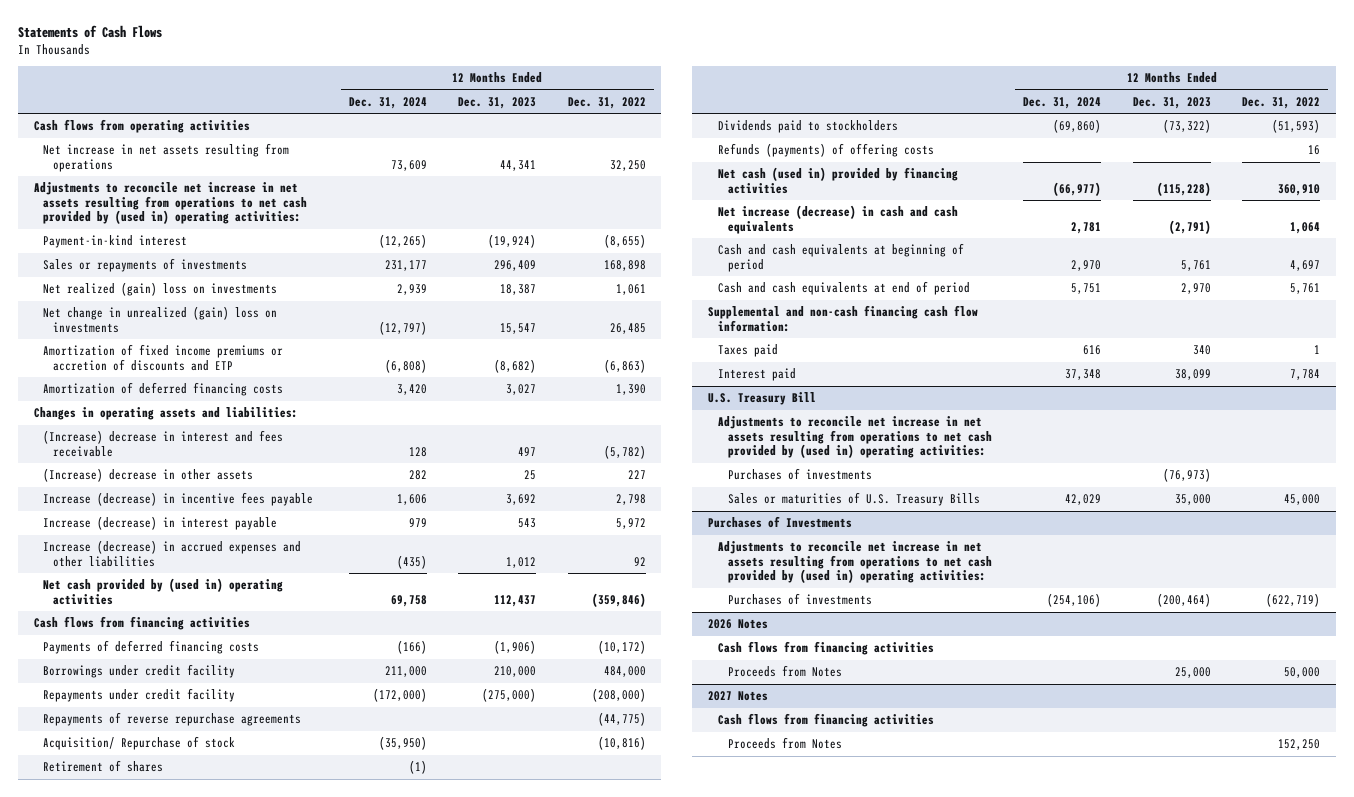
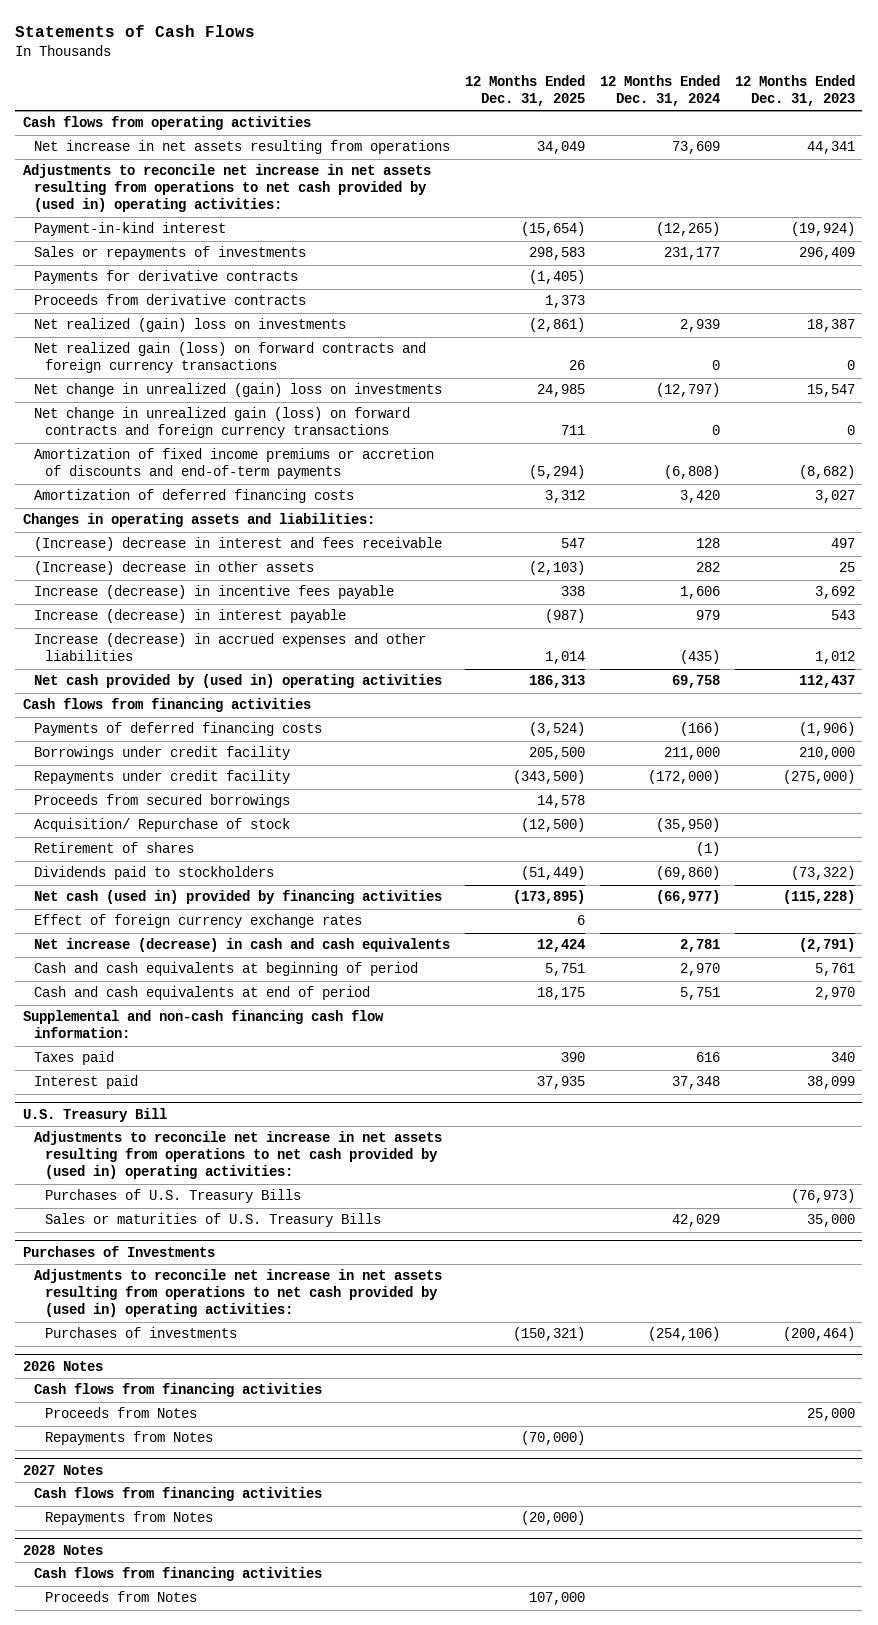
- | 12 Months Ended Dec. 31, 2024 | 12 Months Ended Dec. 31, 2023 | 12 Months Ended Dec. 31, 2022
+ | 12 Months Ended Dec. 31, 2025 | 12 Months Ended Dec. 31, 2024 | 12 Months Ended Dec. 31, 2023
+ Payments for derivative contracts | (1,405) | |
+ Proceeds from derivative contracts | 1,373 | |
+ Net realized gain (loss) on forward contracts and foreign currency transactions | 26 | 0 | 0
- Amortization of fixed income premiums or accretion of discounts and ETP | (6,808) | (8,682) | (6,863)
+ Net change in unrealized gain (loss) on forward contracts and foreign currency transactions | 711 | 0 | 0
+ Amortization of fixed income premiums or accretion of discounts and end-of-term payments | (5,294) | (6,808) | (8,682)
- Repayments of reverse repurchase agreements | | | (44,775)
+ Proceeds from secured borrowings | 14,578 | |
- Refunds (payments) of offering costs | | | 16
+ Effect of foreign currency exchange rates | 6 | |
@ U.S. Treasury Bill
- Purchases of investments | | (76,973) |
+ Purchases of U.S. Treasury Bills | | | (76,973)
@ 2026 Notes
+ Repayments from Notes | (70,000) | |
@ 2027 Notes
+ Repayments from Notes | (20,000) | |
+ 2028 Notes
+ Cash flows from financing activities

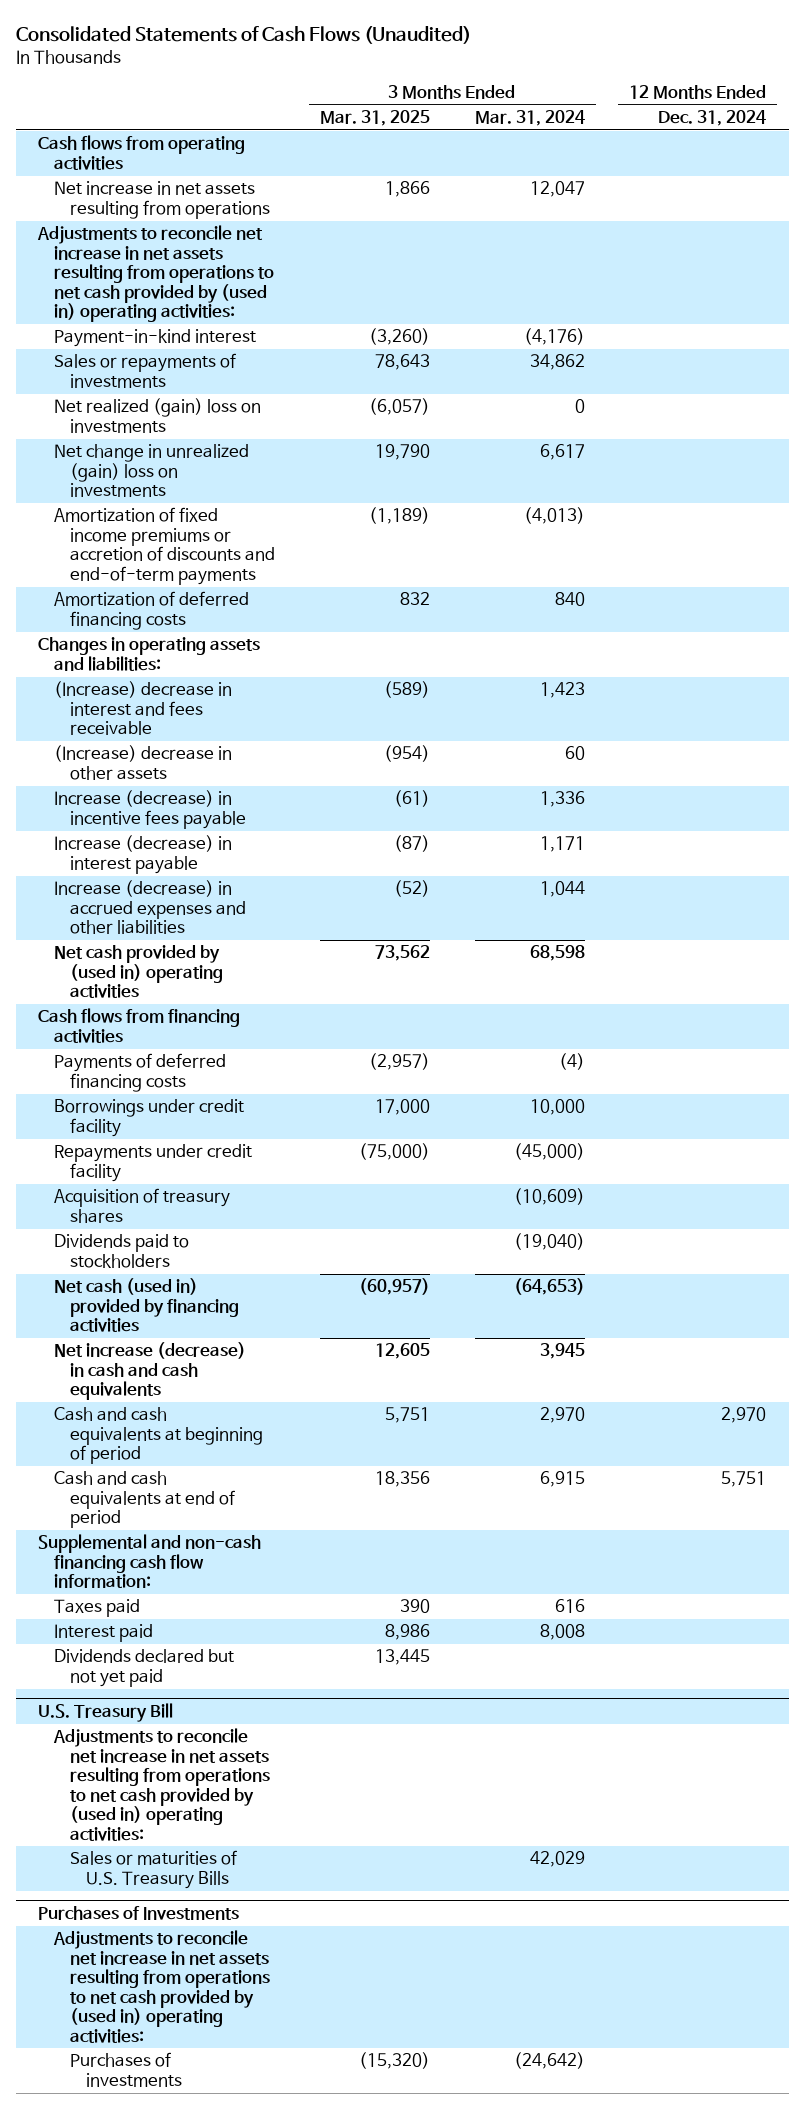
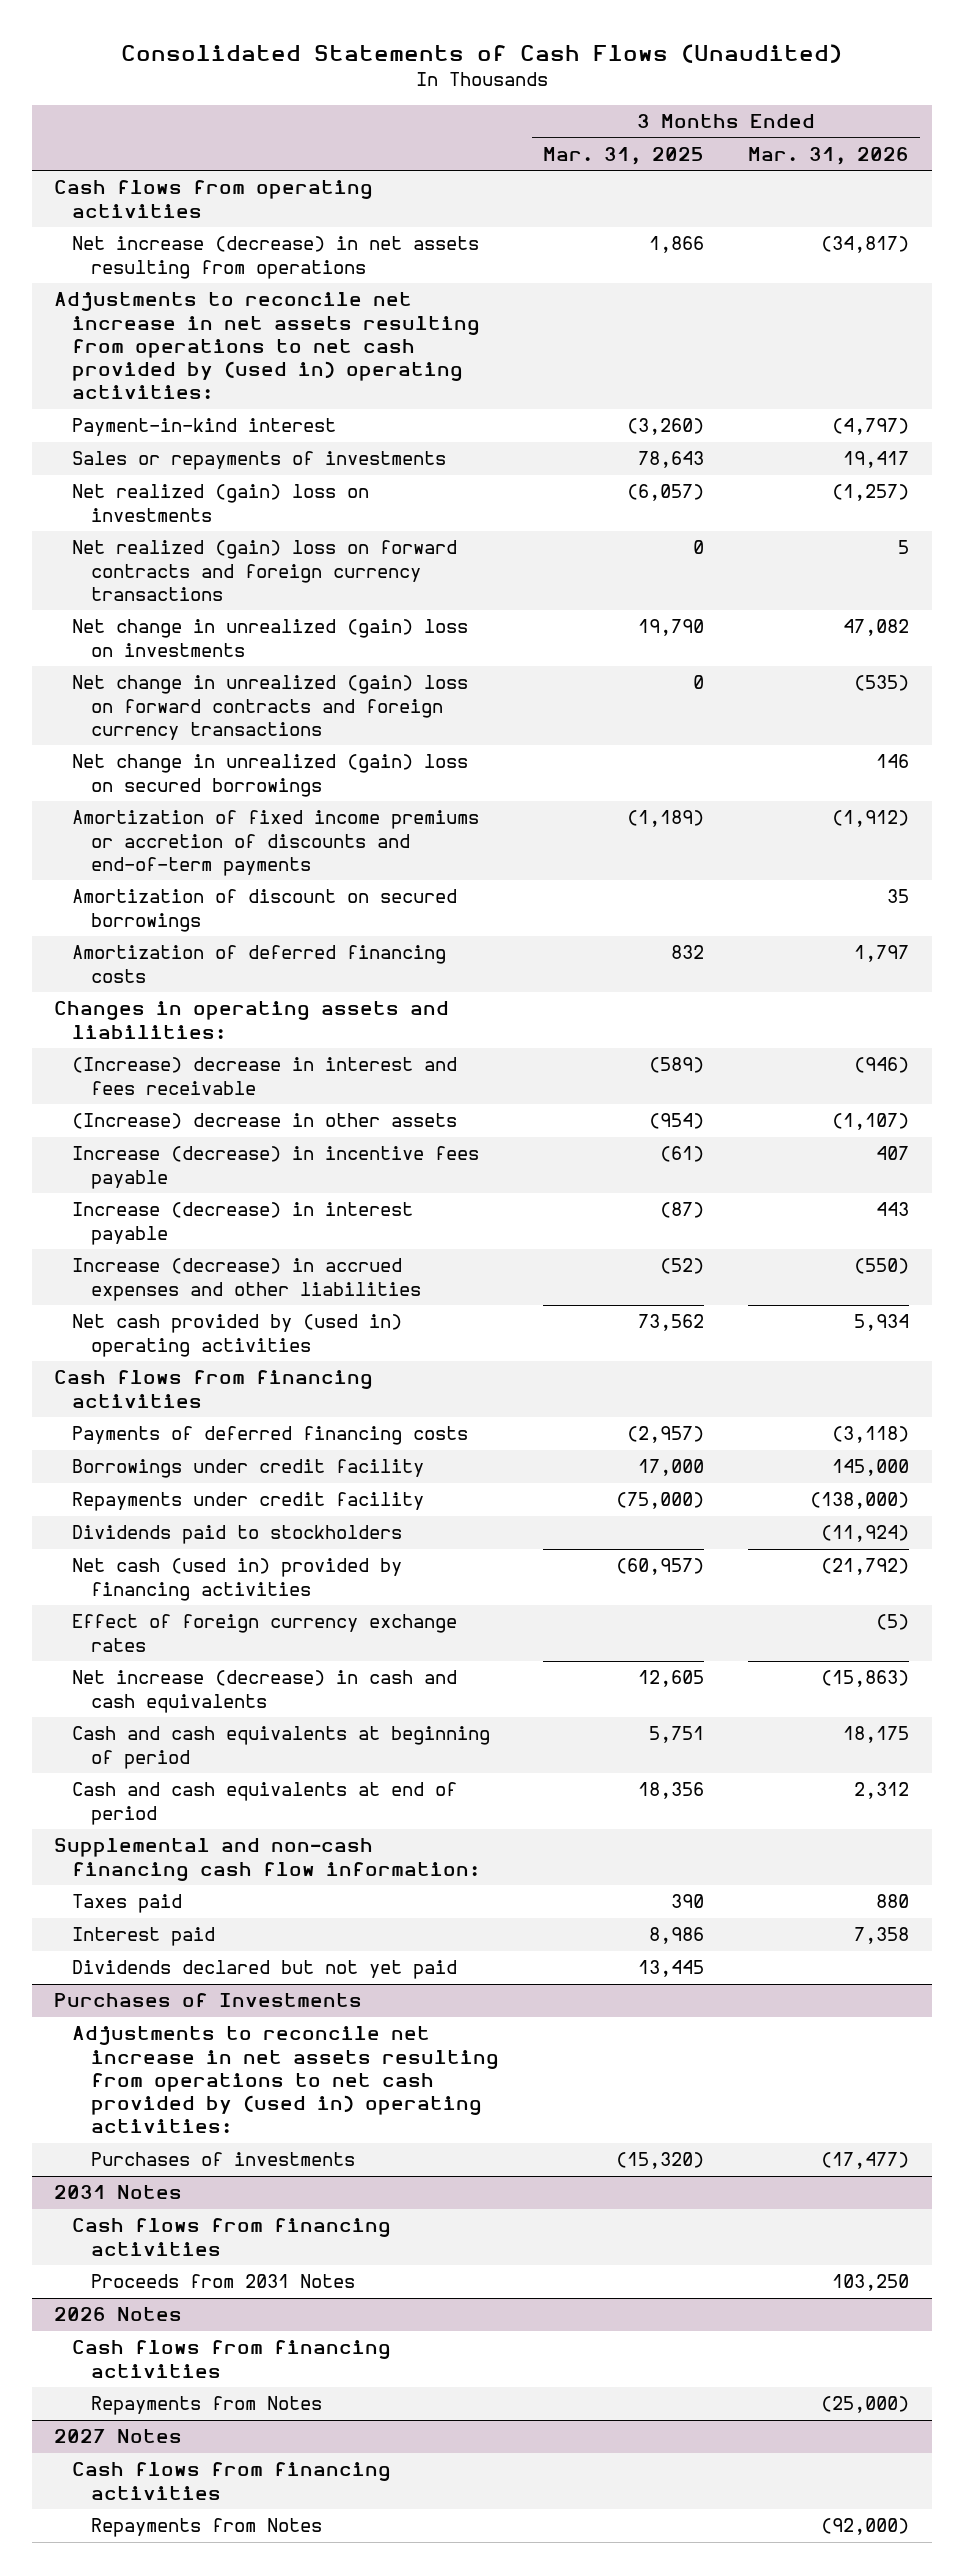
- | 3 Months Ended Mar. 31, 2025 | 3 Months Ended Mar. 31, 2024 | 12 Months Ended Dec. 31, 2024
+ | 3 Months Ended Mar. 31, 2025 | 3 Months Ended Mar. 31, 2026
- Net increase in net assets resulting from operations | 1,866 | 12,047 |
+ Net increase (decrease) in net assets resulting from operations | 1,866 | (34,817)
+ Net realized (gain) loss on forward contracts and foreign currency transactions | 0 | 5
+ Net change in unrealized (gain) loss on forward contracts and foreign currency transactions | 0 | (535)
+ Net change in unrealized (gain) loss on secured borrowings | | 146
+ Amortization of discount on secured borrowings | | 35
- Acquisition of treasury shares | | (10,609) |
+ Effect of foreign currency exchange rates | | (5)
- U.S. Treasury Bill
- Adjustments to reconcile net increase in net assets resulting from operations to net cash provided by (used in) operating activities:
- Sales or maturities of U.S. Treasury Bills | | 42,029 |
+ 2031 Notes
+ Cash flows from financing activities
+ Proceeds from 2031 Notes | | 103,250
+ 2026 Notes
+ Cash flows from financing activities
+ Repayments from Notes | | (25,000)
+ 2027 Notes
+ Cash flows from financing activities
+ Repayments from Notes | | (92,000)

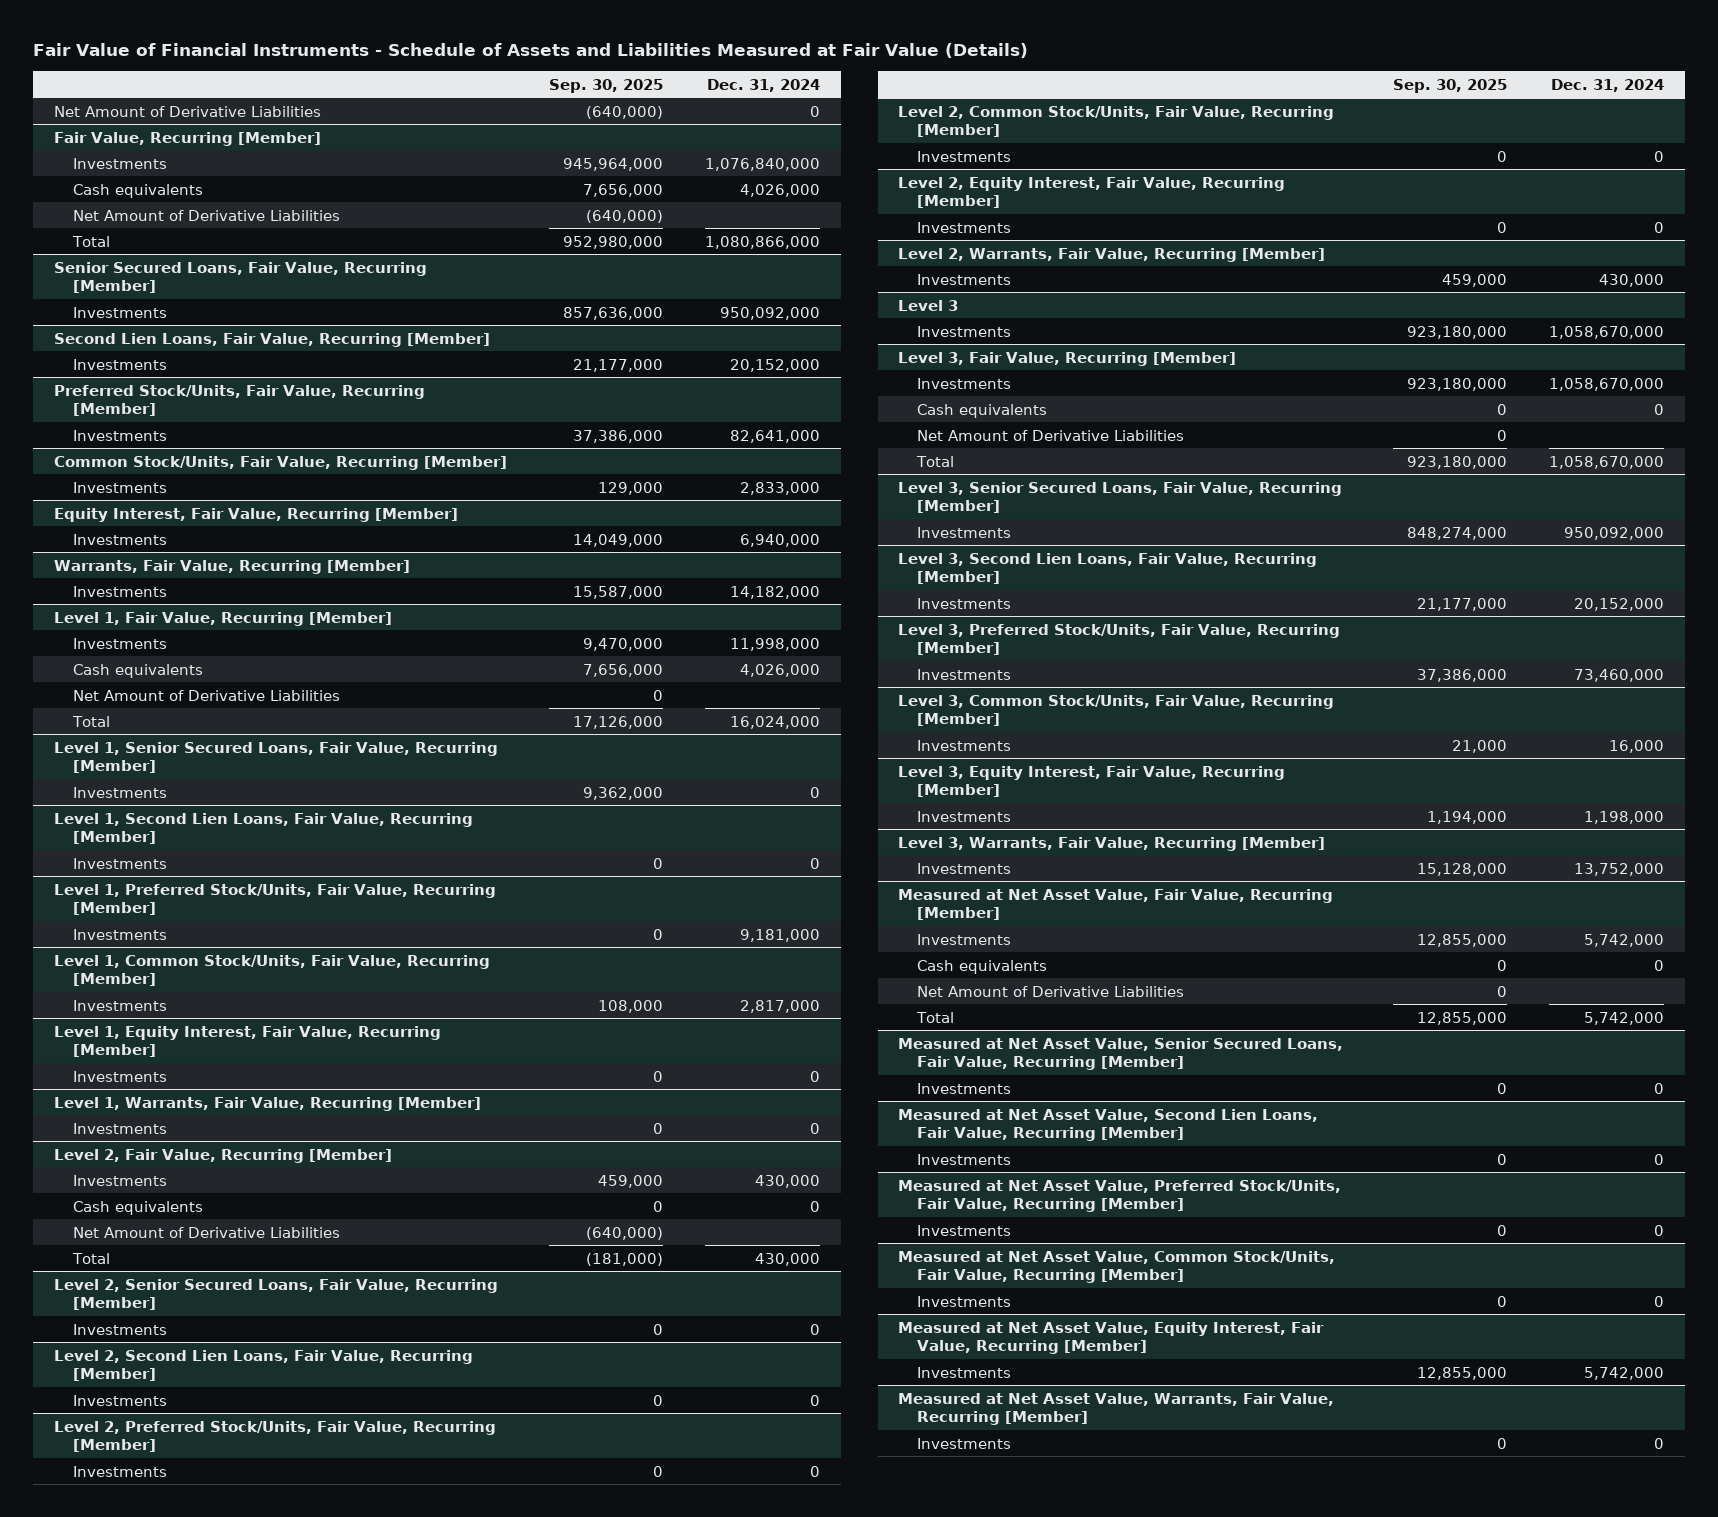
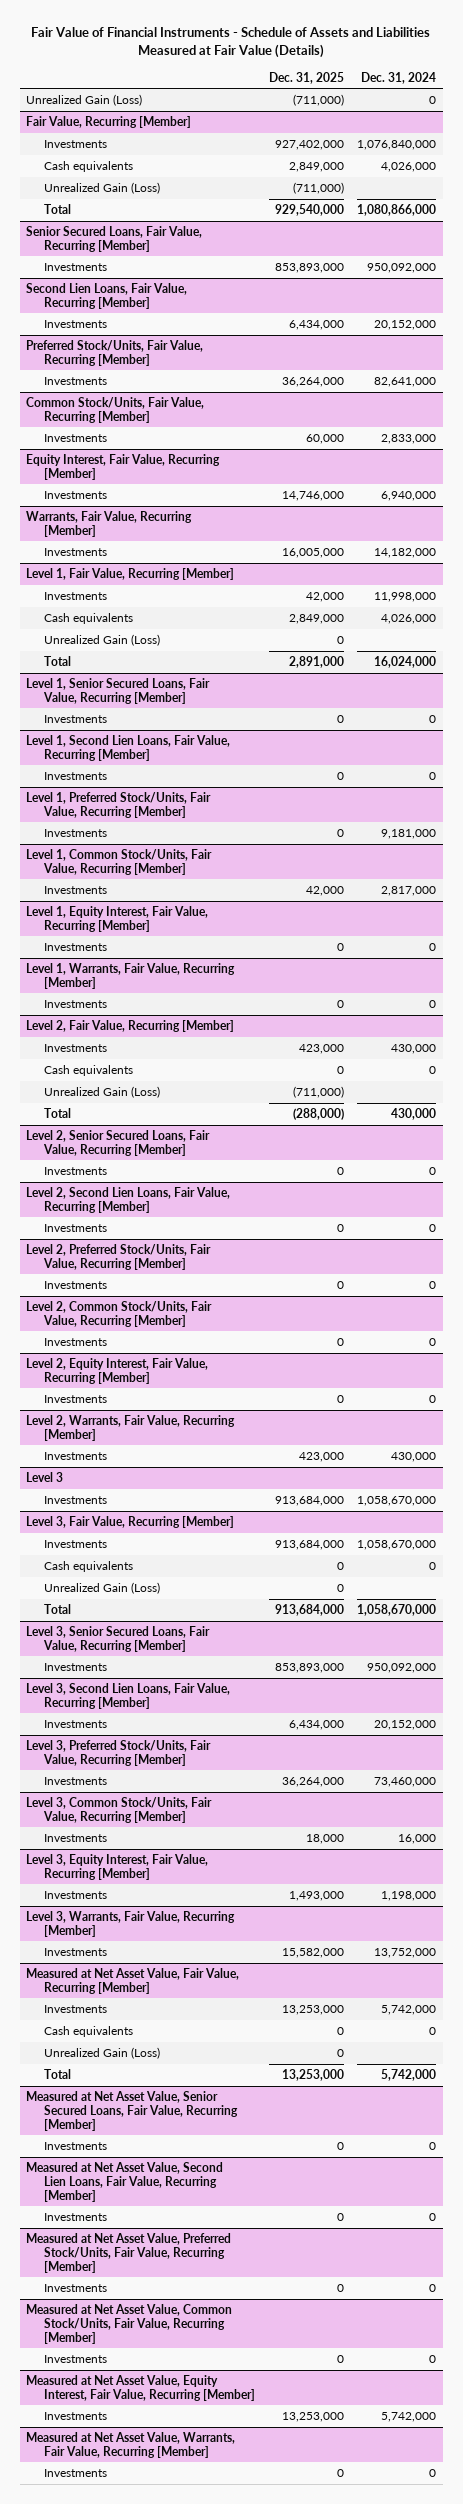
- | Sep. 30, 2025 | Dec. 31, 2024
+ | Dec. 31, 2025 | Dec. 31, 2024
- Net Amount of Derivative Liabilities | (640,000) | 0
+ Unrealized Gain (Loss) | (711,000) | 0
@ Fair Value, Recurring [Member]
- Net Amount of Derivative Liabilities | (640,000) |
+ Unrealized Gain (Loss) | (711,000) |
@ Level 1, Fair Value, Recurring [Member]
- Net Amount of Derivative Liabilities | 0 |
+ Unrealized Gain (Loss) | 0 |
@ Level 2, Fair Value, Recurring [Member]
- Net Amount of Derivative Liabilities | (640,000) |
+ Unrealized Gain (Loss) | (711,000) |
@ Level 3, Fair Value, Recurring [Member]
- Net Amount of Derivative Liabilities | 0 |
+ Unrealized Gain (Loss) | 0 |
@ Measured at Net Asset Value, Fair Value, Recurring [Member]
- Net Amount of Derivative Liabilities | 0 |
+ Unrealized Gain (Loss) | 0 |

